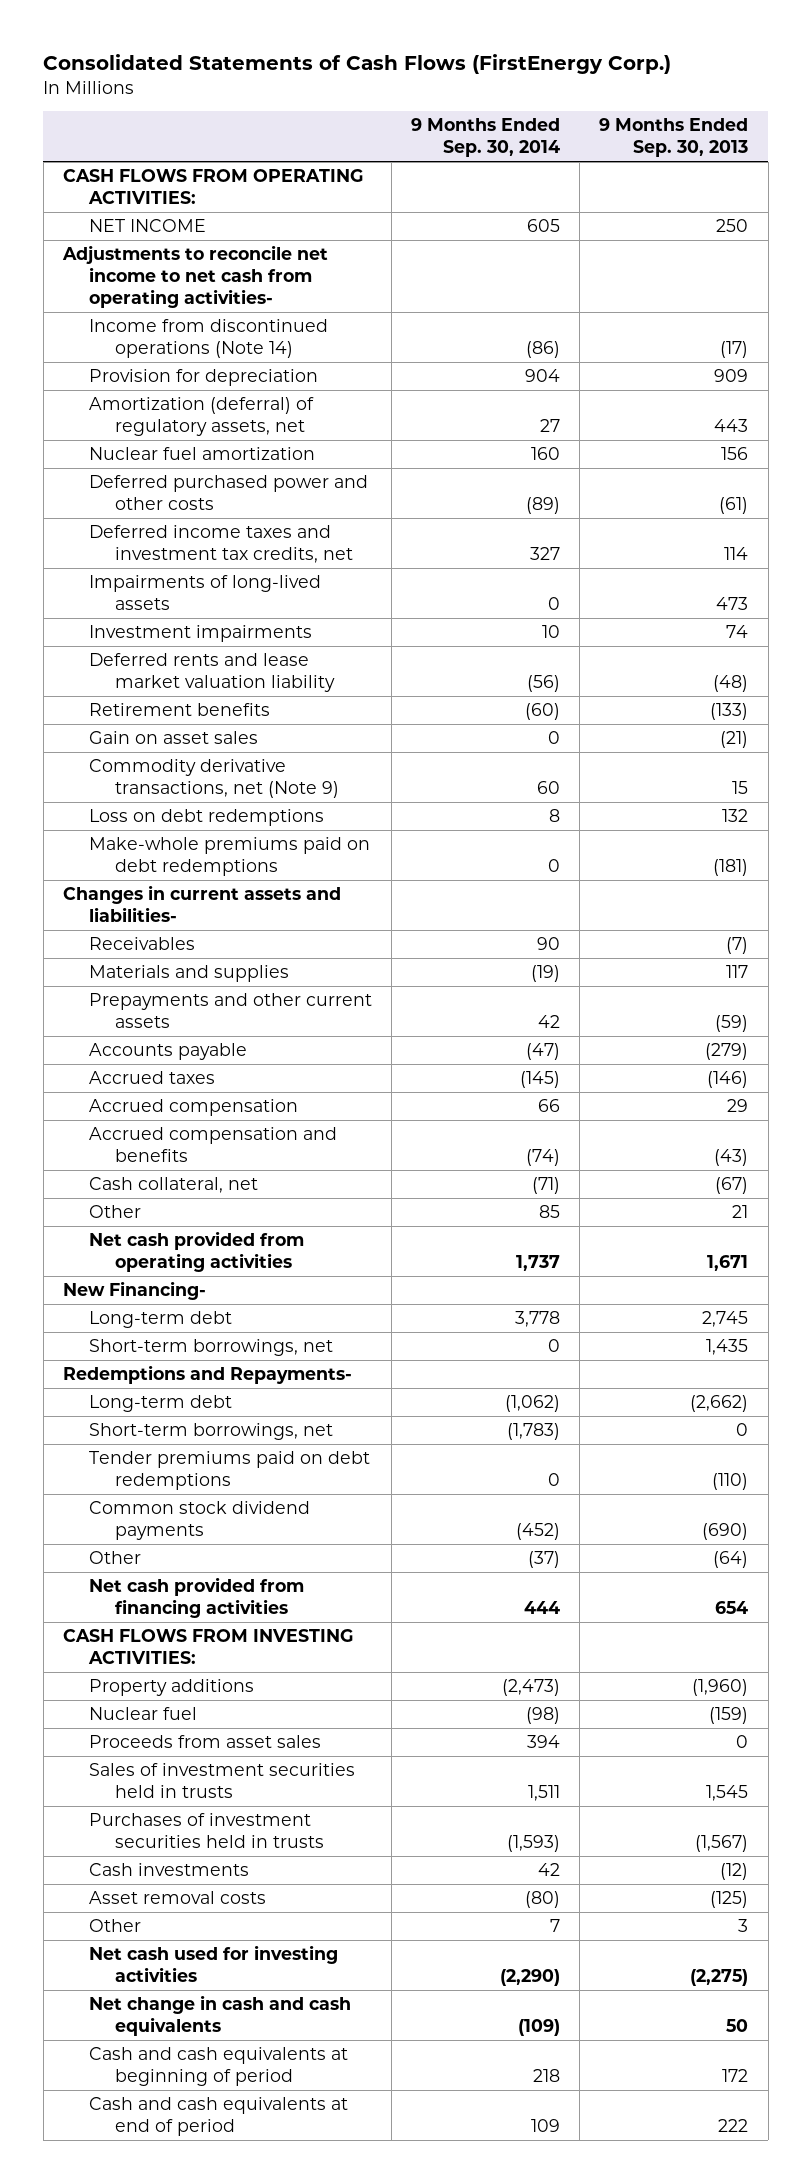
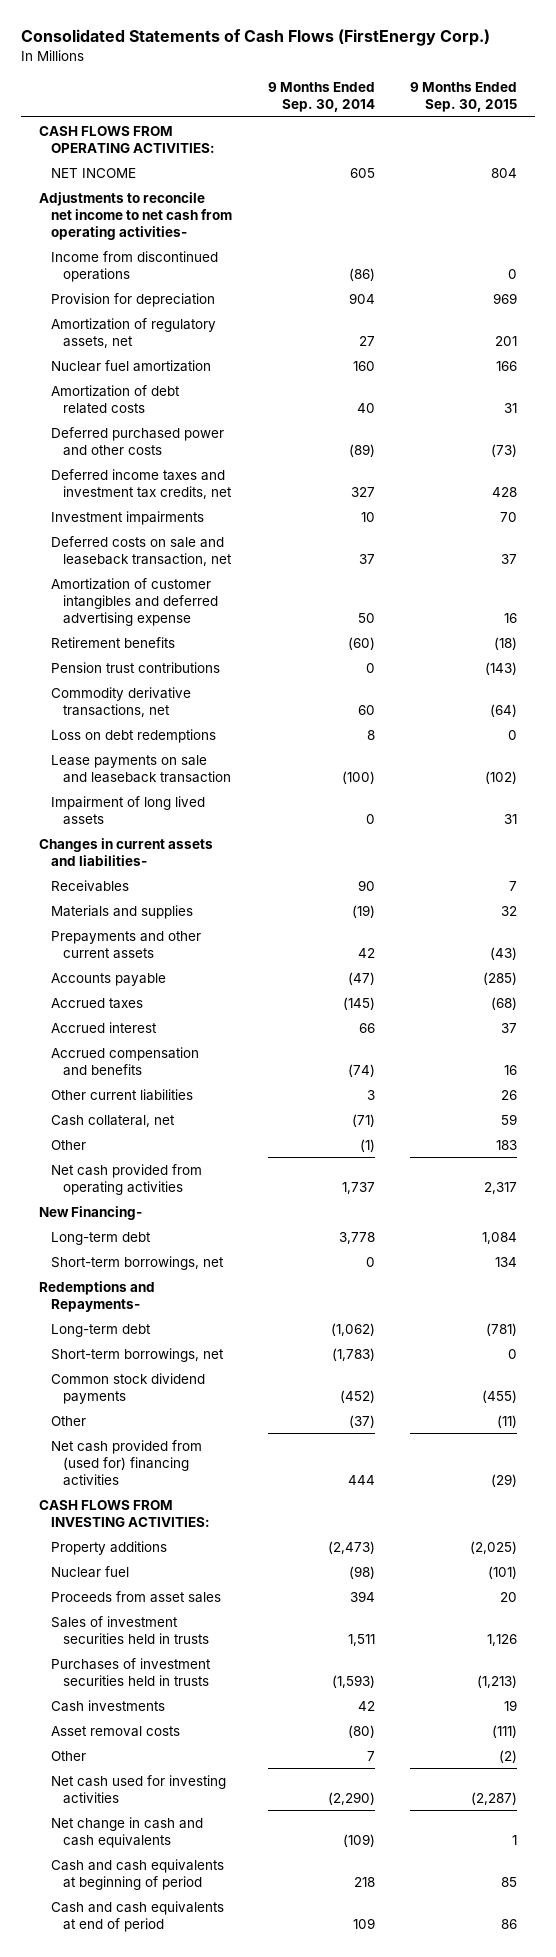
- | 9 Months Ended Sep. 30, 2014 | 9 Months Ended Sep. 30, 2013
+ | 9 Months Ended Sep. 30, 2014 | 9 Months Ended Sep. 30, 2015
- Income from discontinued operations (Note 14) | (86) | (17)
+ Income from discontinued operations | (86) | 0
- Amortization (deferral) of regulatory assets, net | 27 | 443
+ Amortization of regulatory assets, net | 27 | 201
+ Amortization of debt related costs | 40 | 31
- Impairments of long-lived assets | 0 | 473
- Deferred rents and lease market valuation liability | (56) | (48)
+ Deferred costs on sale and leaseback transaction, net | 37 | 37
+ Amortization of customer intangibles and deferred advertising expense | 50 | 16
- Gain on asset sales | 0 | (21)
- Commodity derivative transactions, net (Note 9) | 60 | 15
+ Pension trust contributions | 0 | (143)
+ Commodity derivative transactions, net | 60 | (64)
- Make-whole premiums paid on debt redemptions | 0 | (181)
+ Lease payments on sale and leaseback transaction | (100) | (102)
+ Impairment of long lived assets | 0 | 31
- Accrued compensation | 66 | 29
+ Accrued interest | 66 | 37
+ Other current liabilities | 3 | 26
- Other | 85 | 21
+ Other | (1) | 183
- Tender premiums paid on debt redemptions | 0 | (110)
- Net cash provided from financing activities | 444 | 654
+ Net cash provided from (used for) financing activities | 444 | (29)

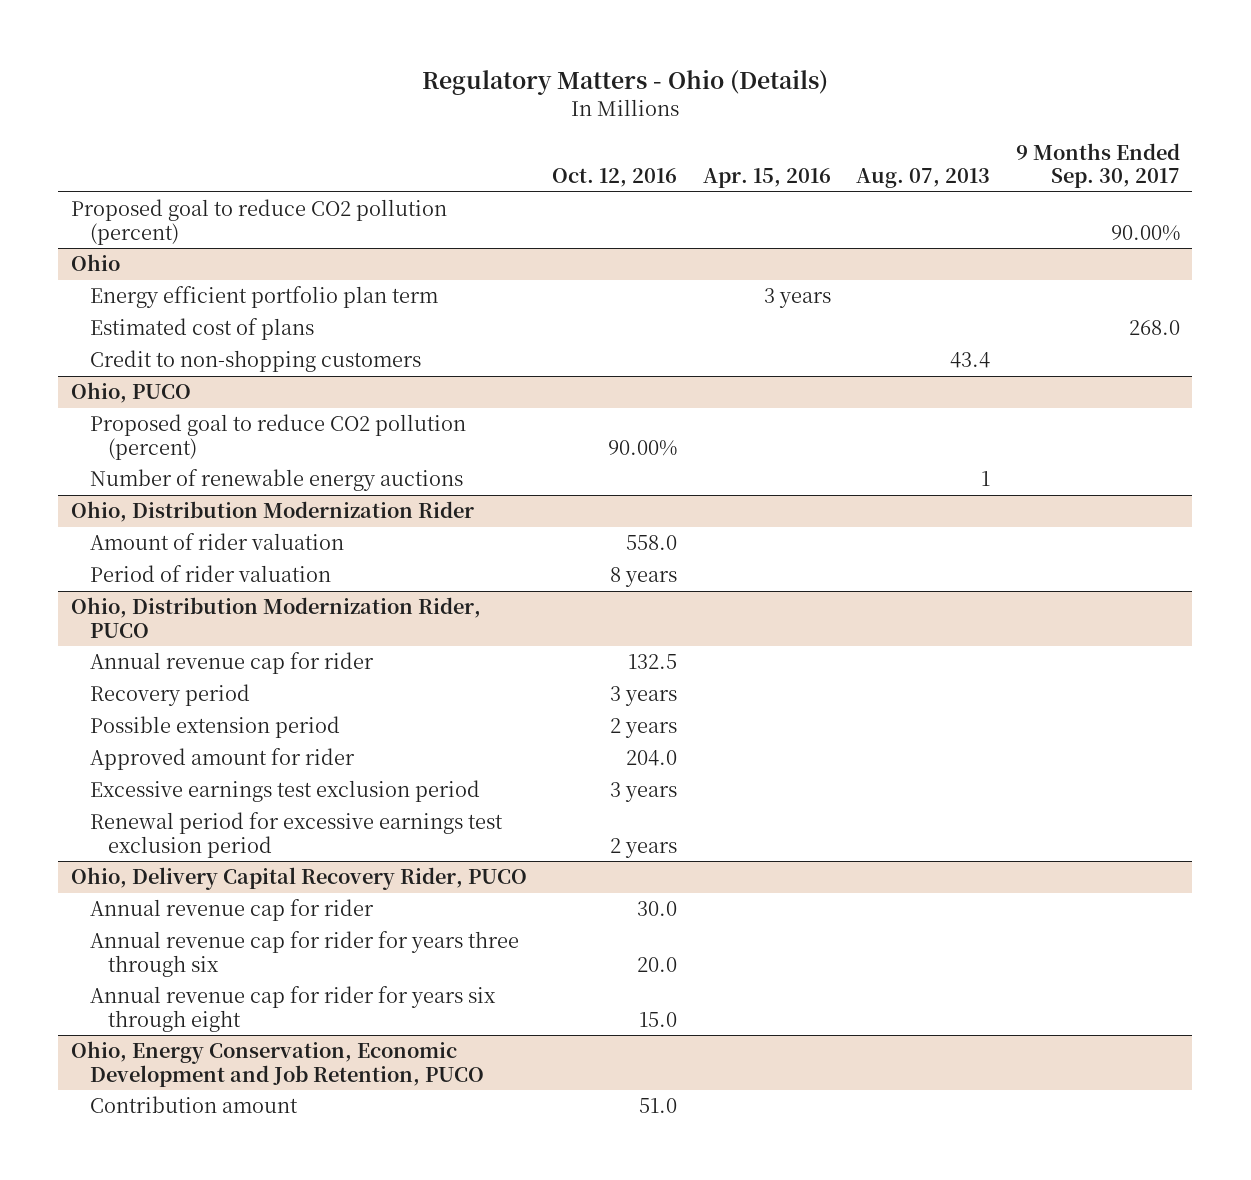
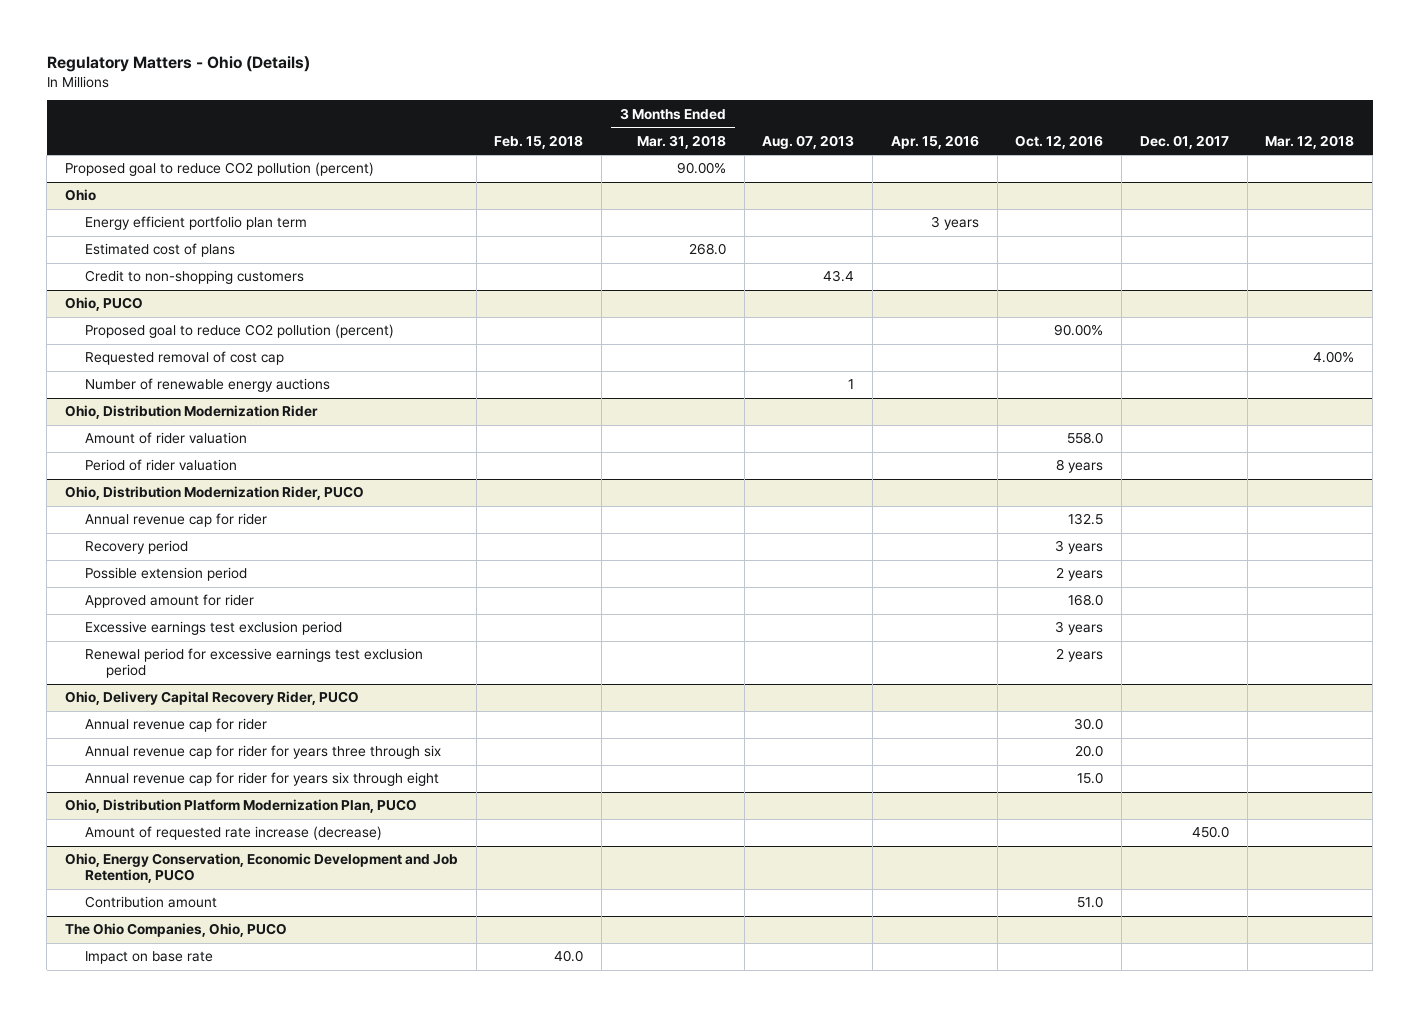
- | Oct. 12, 2016 | Apr. 15, 2016 | Aug. 07, 2013 | 9 Months Ended Sep. 30, 2017
+ | Feb. 15, 2018 | 3 Months Ended Mar. 31, 2018 | Aug. 07, 2013 | Apr. 15, 2016 | Oct. 12, 2016 | Dec. 01, 2017 | Mar. 12, 2018
@ Ohio, PUCO
+ Requested removal of cost cap | | | | | | | 4.00%
@ Ohio, Distribution Modernization Rider, PUCO
- Approved amount for rider | 204.0 | | |
+ Approved amount for rider | | | | | 168.0 | |
+ Ohio, Distribution Platform Modernization Plan, PUCO
+ Amount of requested rate increase (decrease) | | | | | | 450.0 |
+ The Ohio Companies, Ohio, PUCO
+ Impact on base rate | 40.0 | | | | | |

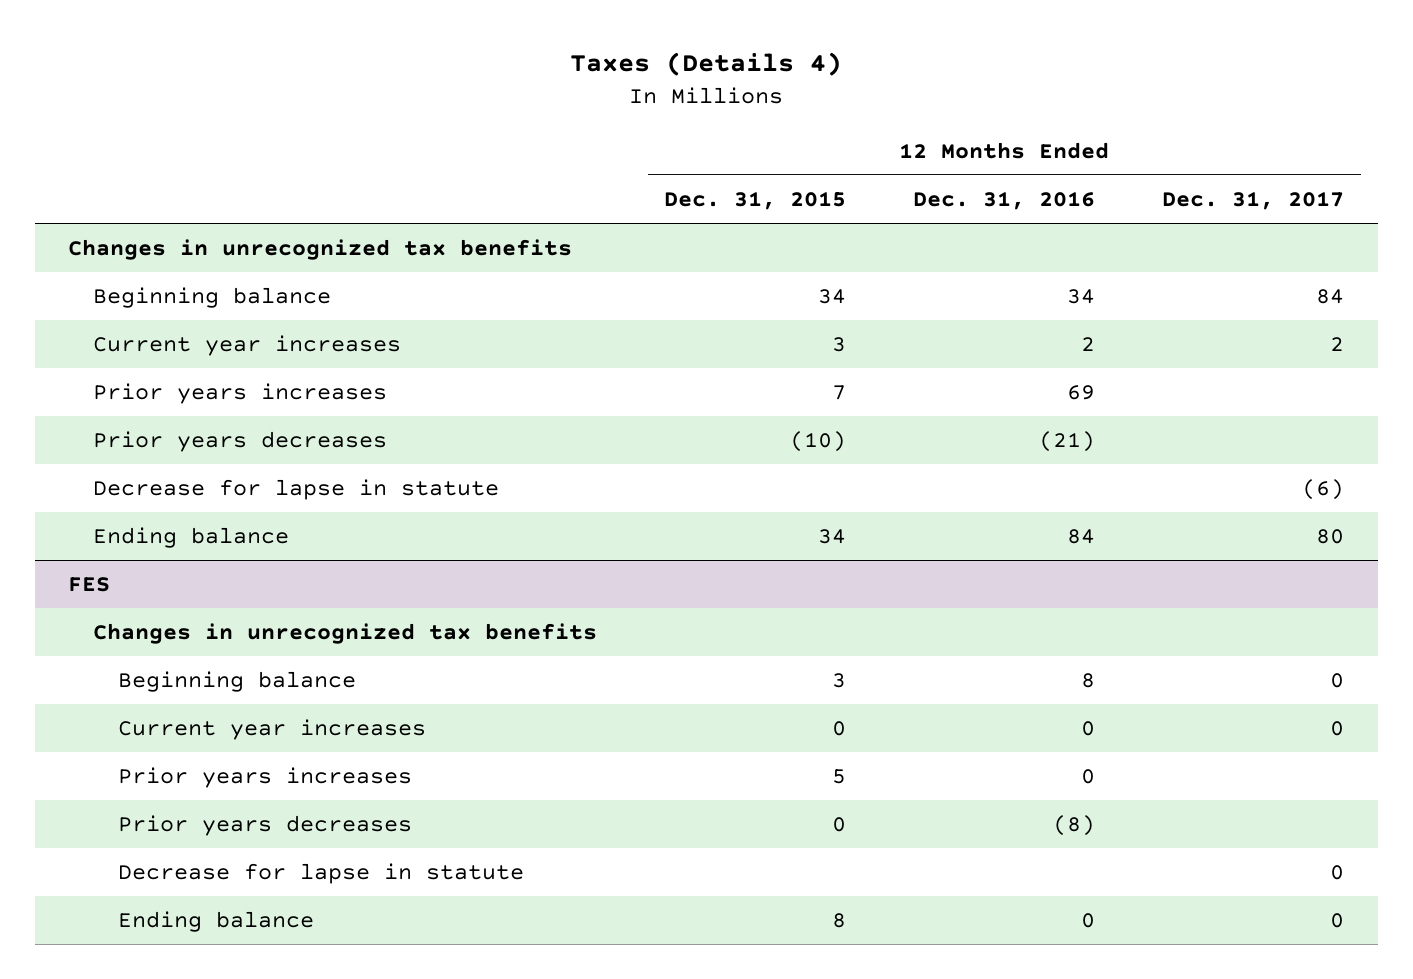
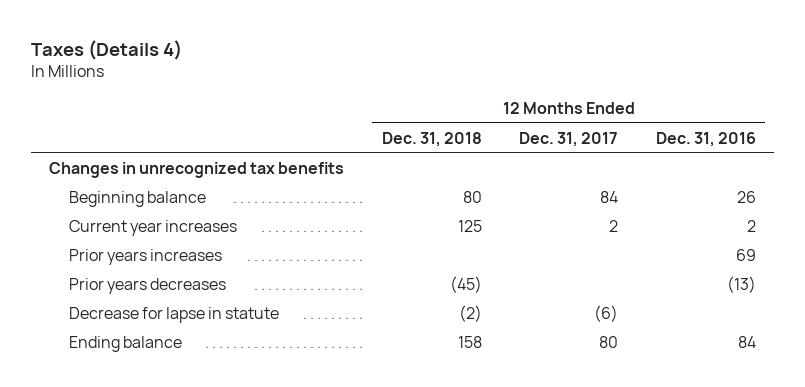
- | 12 Months Ended Dec. 31, 2015 | 12 Months Ended Dec. 31, 2016 | 12 Months Ended Dec. 31, 2017
+ | 12 Months Ended Dec. 31, 2018 | 12 Months Ended Dec. 31, 2017 | 12 Months Ended Dec. 31, 2016
- Beginning balance | 34 | 34 | 84
+ Beginning balance | 80 | 84 | 26
- Prior years decreases | (10) | (21) |
+ Prior years decreases | (45) | | (13)
- FES
- Changes in unrecognized tax benefits
- Beginning balance | 3 | 8 | 0
- Current year increases | 0 | 0 | 0
- Prior years increases | 5 | 0 |
- Prior years decreases | 0 | (8) |
- Decrease for lapse in statute | | | 0
- Ending balance | 8 | 0 | 0

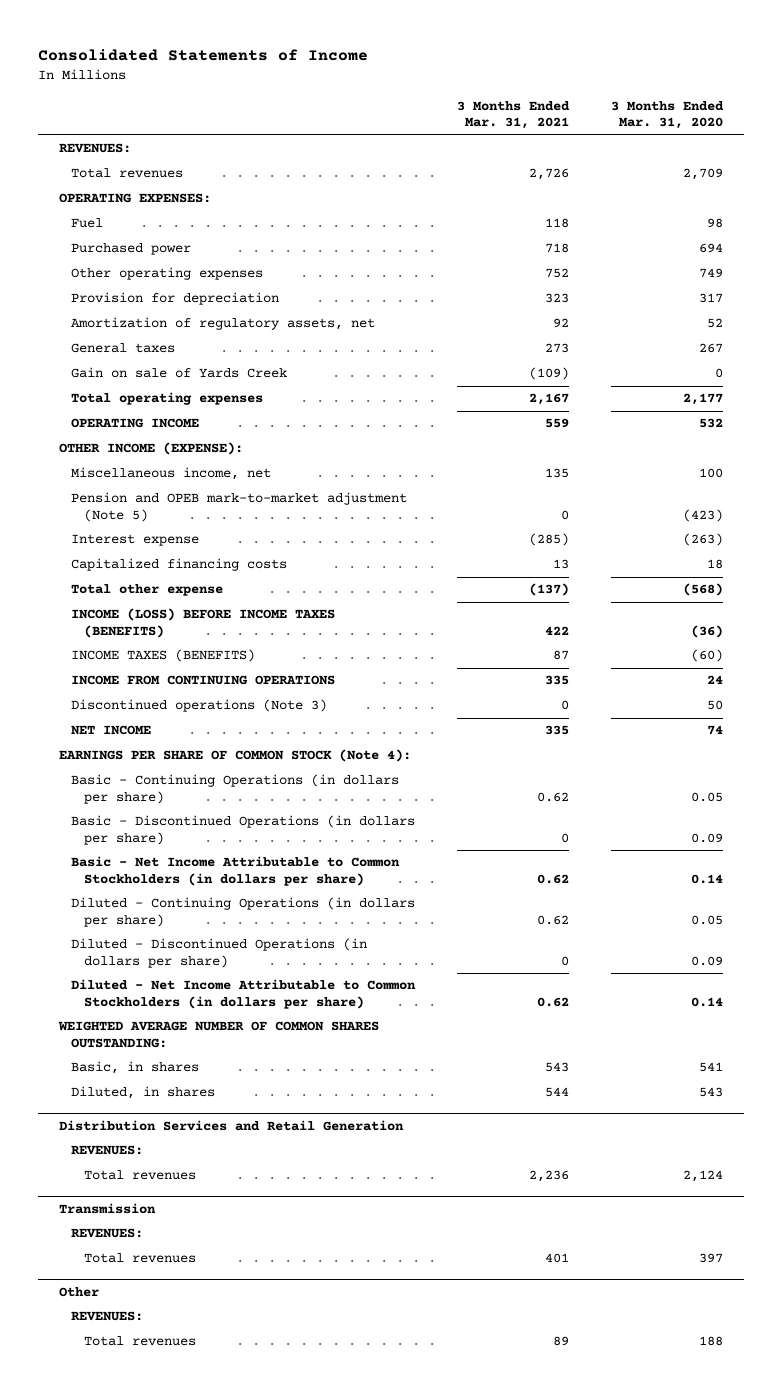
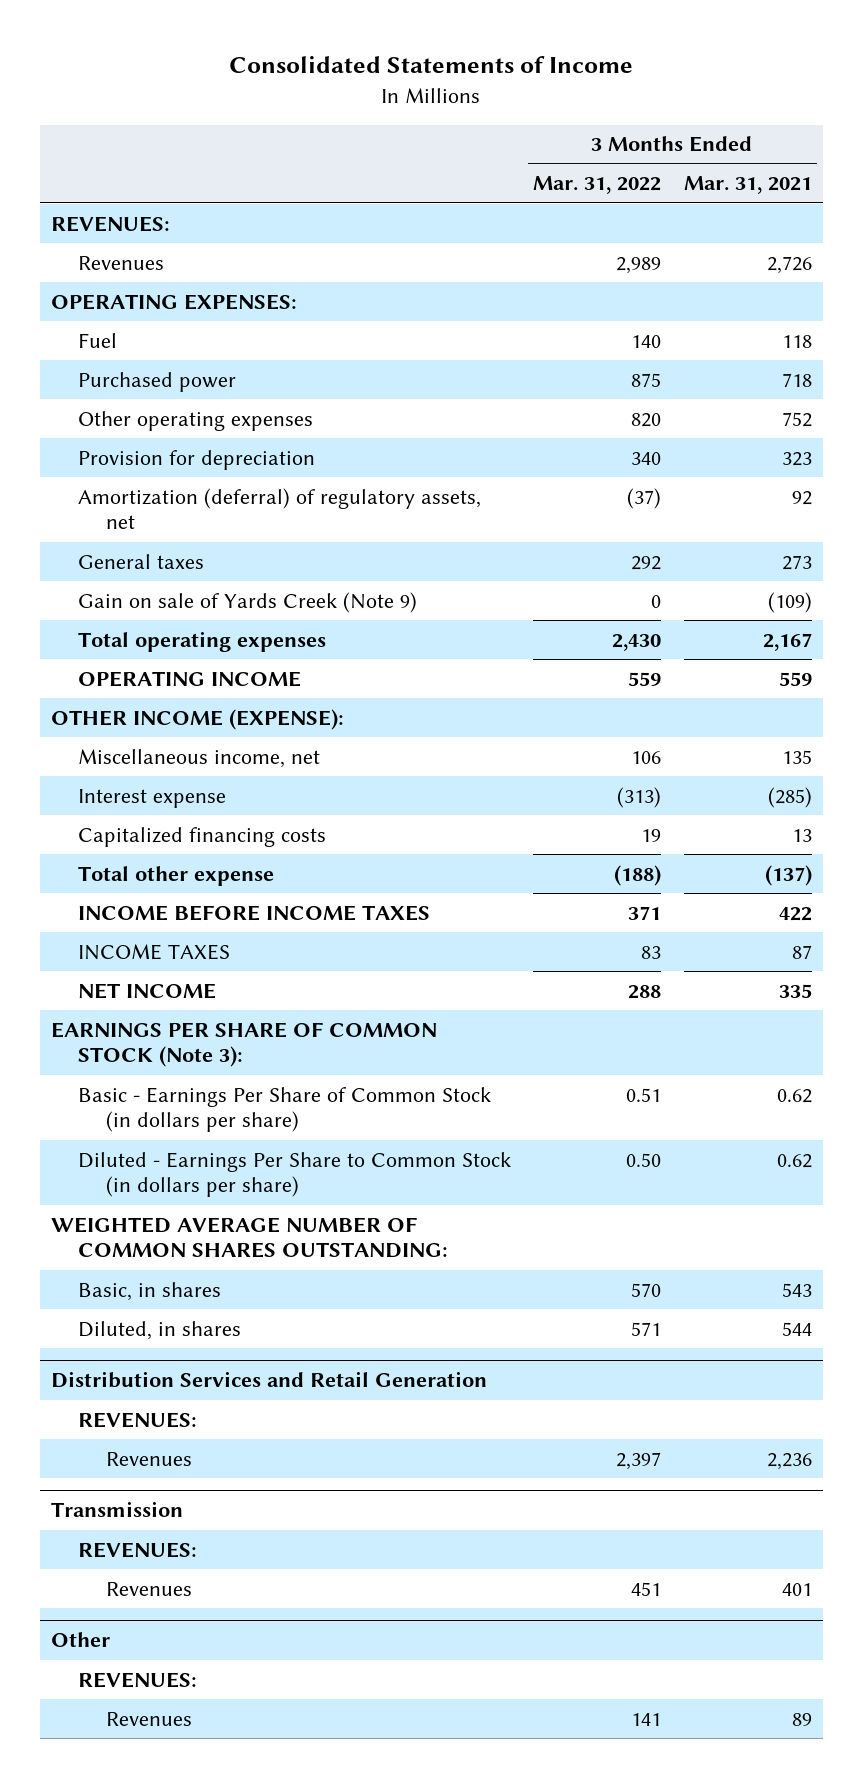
- | 3 Months Ended Mar. 31, 2021 | 3 Months Ended Mar. 31, 2020
+ | 3 Months Ended Mar. 31, 2022 | 3 Months Ended Mar. 31, 2021
- Total revenues | 2,726 | 2,709
+ Revenues | 2,989 | 2,726
- Amortization of regulatory assets, net | 92 | 52
+ Amortization (deferral) of regulatory assets, net | (37) | 92
- Gain on sale of Yards Creek | (109) | 0
+ Gain on sale of Yards Creek (Note 9) | 0 | (109)
- Pension and OPEB mark-to-market adjustment (Note 5) | 0 | (423)
- INCOME (LOSS) BEFORE INCOME TAXES (BENEFITS) | 422 | (36)
- INCOME TAXES (BENEFITS) | 87 | (60)
- INCOME FROM CONTINUING OPERATIONS | 335 | 24
- Discontinued operations (Note 3) | 0 | 50
+ INCOME BEFORE INCOME TAXES | 371 | 422
+ INCOME TAXES | 83 | 87
- EARNINGS PER SHARE OF COMMON STOCK (Note 4):
- Basic - Continuing Operations (in dollars per share) | 0.62 | 0.05
- Basic - Discontinued Operations (in dollars per share) | 0 | 0.09
- Basic - Net Income Attributable to Common Stockholders (in dollars per share) | 0.62 | 0.14
- Diluted - Continuing Operations (in dollars per share) | 0.62 | 0.05
- Diluted - Discontinued Operations (in dollars per share) | 0 | 0.09
- Diluted - Net Income Attributable to Common Stockholders (in dollars per share) | 0.62 | 0.14
+ EARNINGS PER SHARE OF COMMON STOCK (Note 3):
+ Basic - Earnings Per Share of Common Stock (in dollars per share) | 0.51 | 0.62
+ Diluted - Earnings Per Share to Common Stock (in dollars per share) | 0.50 | 0.62
@ Distribution Services and Retail Generation
- Total revenues | 2,236 | 2,124
+ Revenues | 2,397 | 2,236
@ Transmission
- Total revenues | 401 | 397
+ Revenues | 451 | 401
@ Other
- Total revenues | 89 | 188
+ Revenues | 141 | 89

